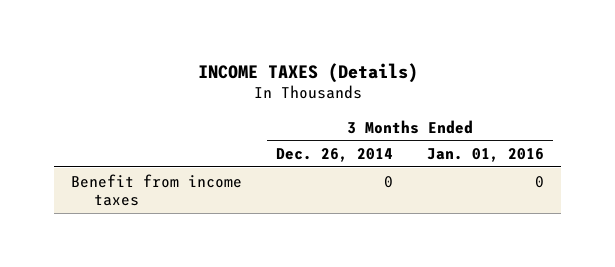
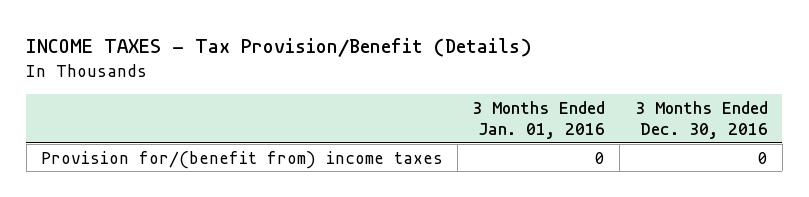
- INCOME TAXES (Details)
+ INCOME TAXES - Tax Provision/Benefit (Details)
- | 3 Months Ended Dec. 26, 2014 | 3 Months Ended Jan. 01, 2016
+ | 3 Months Ended Jan. 01, 2016 | 3 Months Ended Dec. 30, 2016
- Benefit from income taxes | 0 | 0
+ Provision for/(benefit from) income taxes | 0 | 0

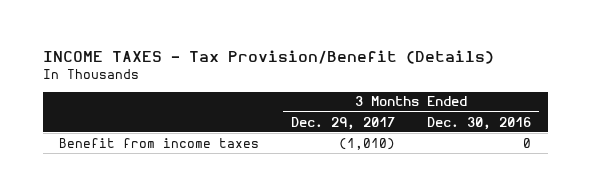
- | 3 Months Ended Jan. 01, 2016 | 3 Months Ended Dec. 30, 2016
+ | 3 Months Ended Dec. 29, 2017 | 3 Months Ended Dec. 30, 2016
- Provision for/(benefit from) income taxes | 0 | 0
+ Benefit from income taxes | (1,010) | 0

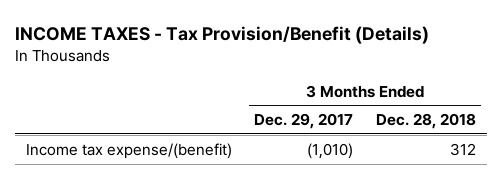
- | 3 Months Ended Dec. 29, 2017 | 3 Months Ended Dec. 30, 2016
+ | 3 Months Ended Dec. 29, 2017 | 3 Months Ended Dec. 28, 2018
- Benefit from income taxes | (1,010) | 0
+ Income tax expense/(benefit) | (1,010) | 312

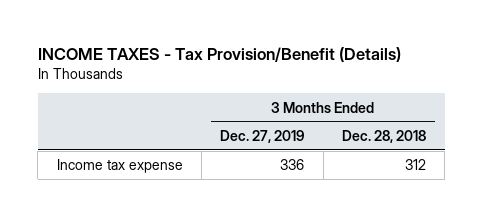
- | 3 Months Ended Dec. 29, 2017 | 3 Months Ended Dec. 28, 2018
+ | 3 Months Ended Dec. 27, 2019 | 3 Months Ended Dec. 28, 2018
- Income tax expense/(benefit) | (1,010) | 312
+ Income tax expense | 336 | 312

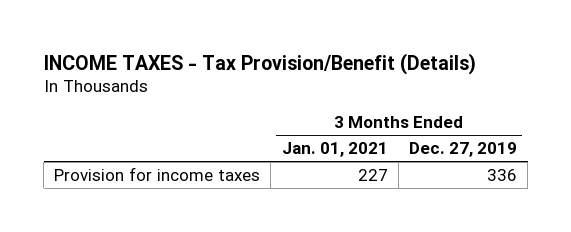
- | 3 Months Ended Dec. 27, 2019 | 3 Months Ended Dec. 28, 2018
+ | 3 Months Ended Jan. 01, 2021 | 3 Months Ended Dec. 27, 2019
- Income tax expense | 336 | 312
+ Provision for income taxes | 227 | 336

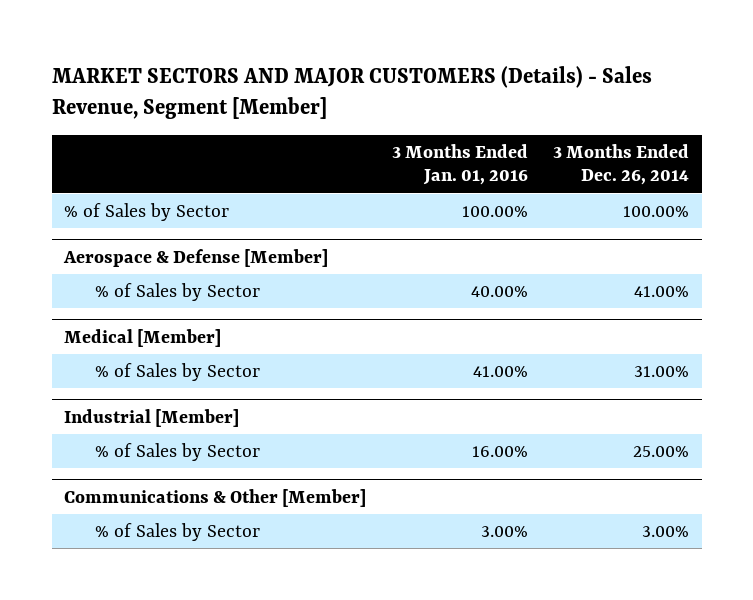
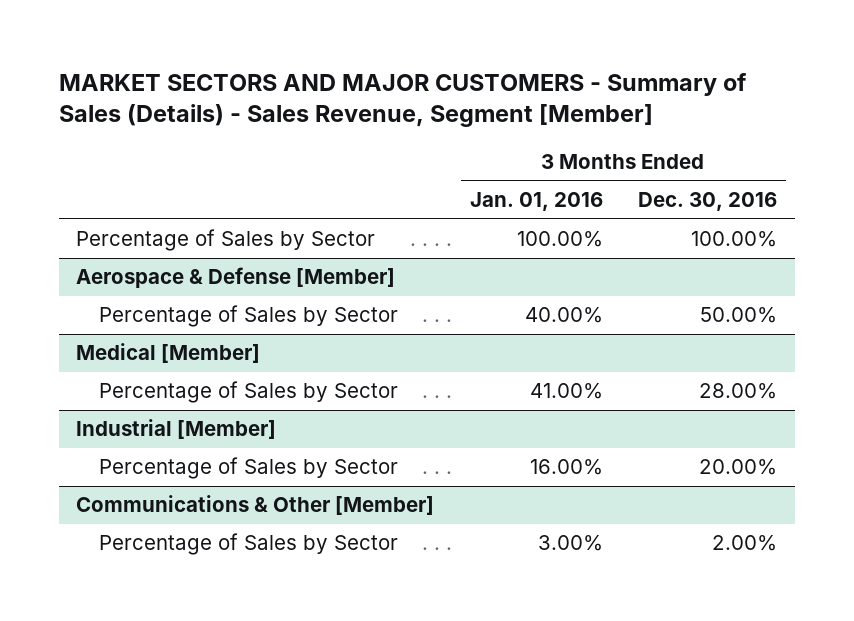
- MARKET SECTORS AND MAJOR CUSTOMERS (Details) - Sales Revenue, Segment [Member]
+ MARKET SECTORS AND MAJOR CUSTOMERS - Summary of Sales (Details) - Sales Revenue, Segment [Member]
- | 3 Months Ended Jan. 01, 2016 | 3 Months Ended Dec. 26, 2014
+ | 3 Months Ended Jan. 01, 2016 | 3 Months Ended Dec. 30, 2016
- % of Sales by Sector | 100.00% | 100.00%
+ Percentage of Sales by Sector | 100.00% | 100.00%
@ Aerospace & Defense [Member]
- % of Sales by Sector | 40.00% | 41.00%
+ Percentage of Sales by Sector | 40.00% | 50.00%
@ Medical [Member]
- % of Sales by Sector | 41.00% | 31.00%
+ Percentage of Sales by Sector | 41.00% | 28.00%
@ Industrial [Member]
- % of Sales by Sector | 16.00% | 25.00%
+ Percentage of Sales by Sector | 16.00% | 20.00%
@ Communications & Other [Member]
- % of Sales by Sector | 3.00% | 3.00%
+ Percentage of Sales by Sector | 3.00% | 2.00%

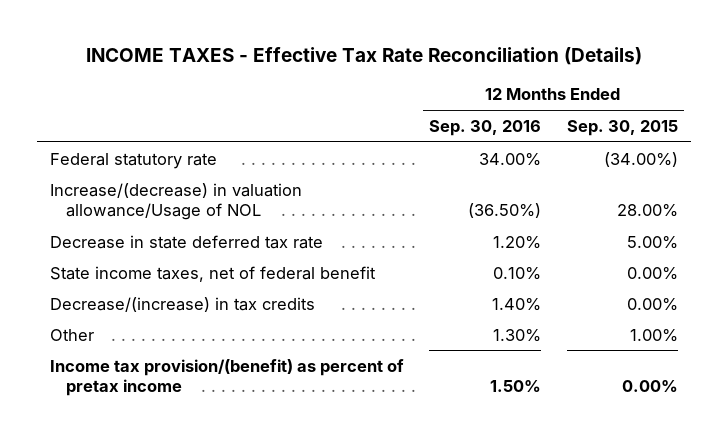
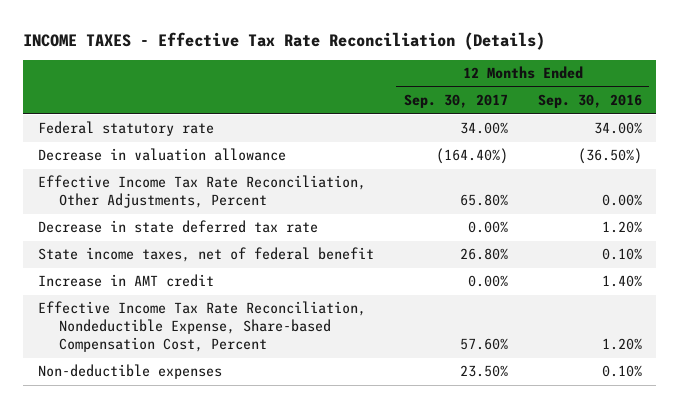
- | 12 Months Ended Sep. 30, 2016 | 12 Months Ended Sep. 30, 2015
+ | 12 Months Ended Sep. 30, 2017 | 12 Months Ended Sep. 30, 2016
- Increase/(decrease) in valuation allowance/Usage of NOL | (36.50%) | 28.00%
+ Decrease in valuation allowance | (164.40%) | (36.50%)
+ Effective Income Tax Rate Reconciliation, Other Adjustments, Percent | 65.80% | 0.00%
- Decrease/(increase) in tax credits | 1.40% | 0.00%
- Other | 1.30% | 1.00%
- Income tax provision/(benefit) as percent of pretax income | 1.50% | 0.00%
+ Increase in AMT credit | 0.00% | 1.40%
+ Effective Income Tax Rate Reconciliation, Nondeductible Expense, Share-based Compensation Cost, Percent | 57.60% | 1.20%
+ Non-deductible expenses | 23.50% | 0.10%

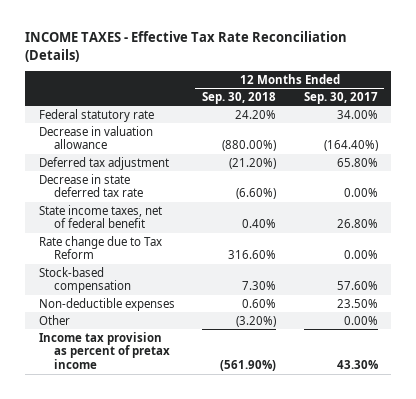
- | 12 Months Ended Sep. 30, 2017 | 12 Months Ended Sep. 30, 2016
+ | 12 Months Ended Sep. 30, 2018 | 12 Months Ended Sep. 30, 2017
- Effective Income Tax Rate Reconciliation, Other Adjustments, Percent | 65.80% | 0.00%
+ Deferred tax adjustment | (21.20%) | 65.80%
- Increase in AMT credit | 0.00% | 1.40%
- Effective Income Tax Rate Reconciliation, Nondeductible Expense, Share-based Compensation Cost, Percent | 57.60% | 1.20%
+ Rate change due to Tax Reform | 316.60% | 0.00%
+ Stock-based compensation | 7.30% | 57.60%
+ Other | (3.20%) | 0.00%
+ Income tax provision as percent of pretax income | (561.90%) | 43.30%

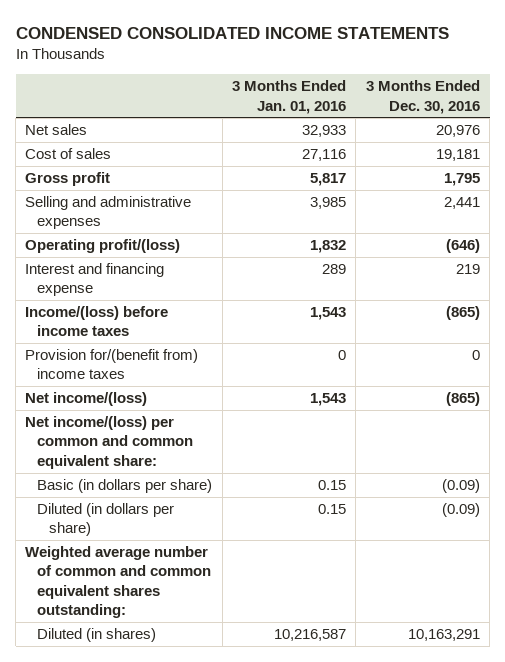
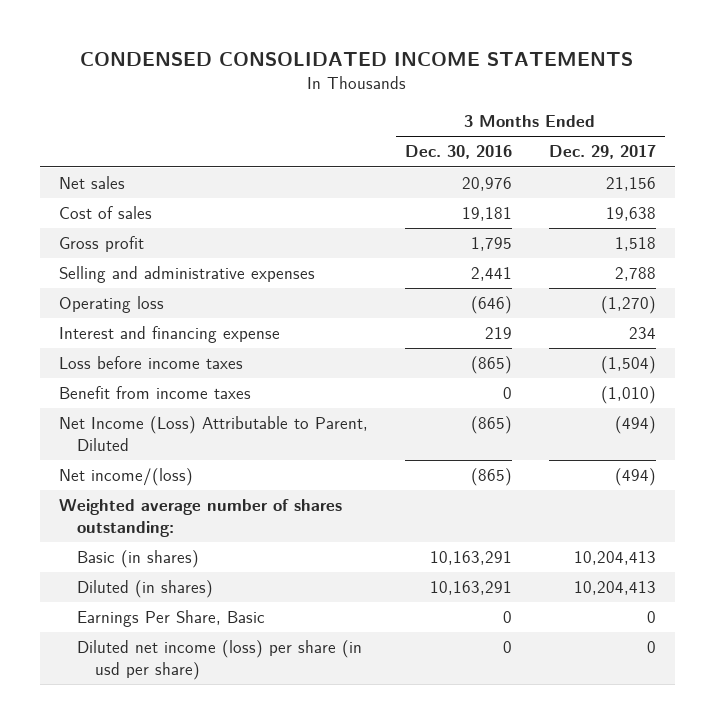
- | 3 Months Ended Jan. 01, 2016 | 3 Months Ended Dec. 30, 2016
+ | 3 Months Ended Dec. 30, 2016 | 3 Months Ended Dec. 29, 2017
- Operating profit/(loss) | 1,832 | (646)
+ Operating loss | (646) | (1,270)
- Income/(loss) before income taxes | 1,543 | (865)
- Provision for/(benefit from) income taxes | 0 | 0
+ Loss before income taxes | (865) | (1,504)
+ Benefit from income taxes | 0 | (1,010)
+ Net Income (Loss) Attributable to Parent, Diluted | (865) | (494)
- Net income/(loss) per common and common equivalent share:
- Basic (in dollars per share) | 0.15 | (0.09)
- Diluted (in dollars per share) | 0.15 | (0.09)
- Weighted average number of common and common equivalent shares outstanding:
+ Weighted average number of shares outstanding:
+ Basic (in shares) | 10,163,291 | 10,204,413
+ Earnings Per Share, Basic | 0 | 0
+ Diluted net income (loss) per share (in usd per share) | 0 | 0

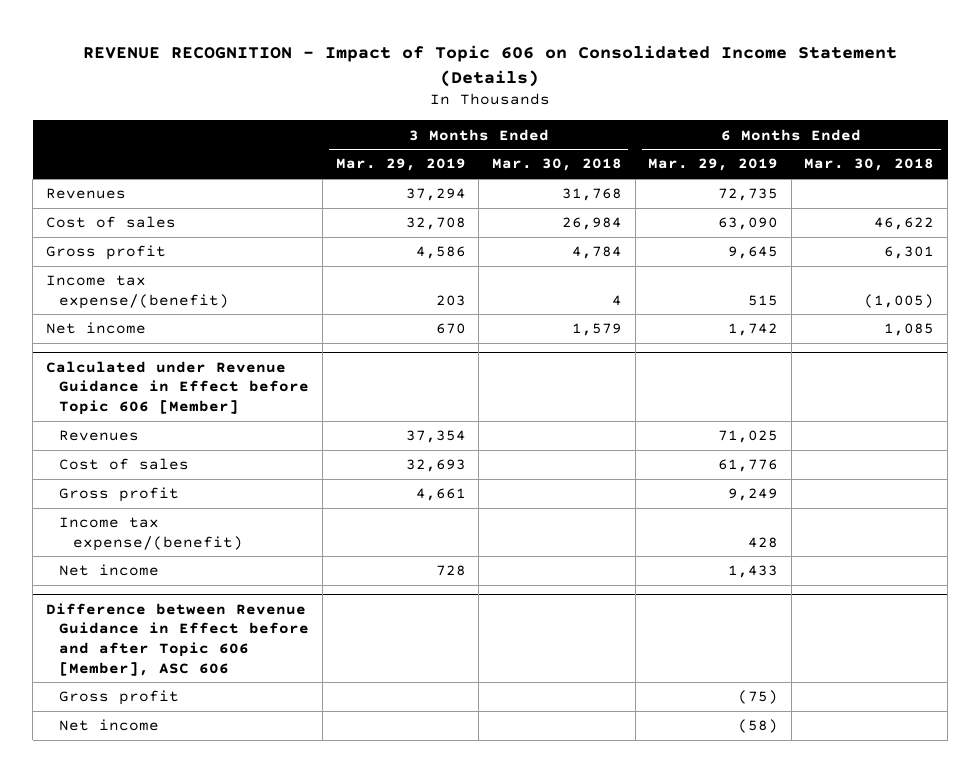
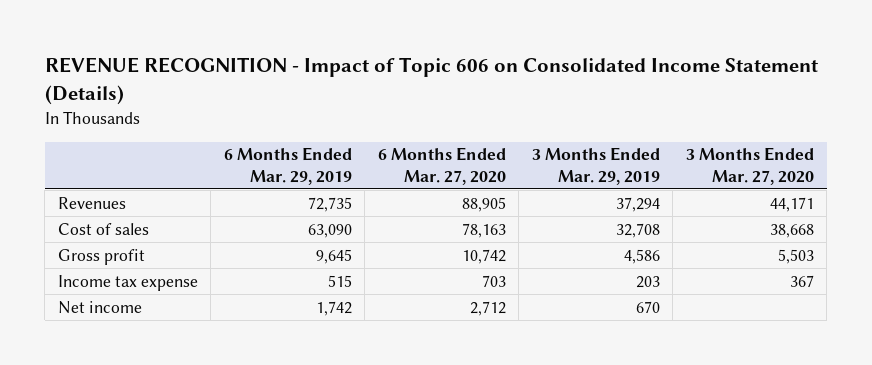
- | 3 Months Ended Mar. 29, 2019 | 3 Months Ended Mar. 30, 2018 | 6 Months Ended Mar. 29, 2019 | 6 Months Ended Mar. 30, 2018
+ | 6 Months Ended Mar. 29, 2019 | 6 Months Ended Mar. 27, 2020 | 3 Months Ended Mar. 29, 2019 | 3 Months Ended Mar. 27, 2020
- Income tax expense/(benefit) | 203 | 4 | 515 | (1,005)
+ Income tax expense | 515 | 703 | 203 | 367
- Calculated under Revenue Guidance in Effect before Topic 606 [Member]
- Revenues | 37,354 | | 71,025 |
- Cost of sales | 32,693 | | 61,776 |
- Gross profit | 4,661 | | 9,249 |
- Income tax expense/(benefit) | | | 428 |
- Net income | 728 | | 1,433 |
- Difference between Revenue Guidance in Effect before and after Topic 606 [Member], ASC 606
- Gross profit | | | (75) |
- Net income | | | (58) |

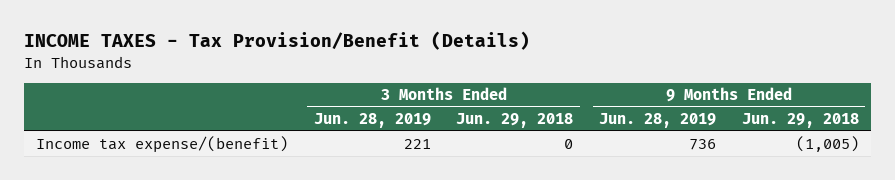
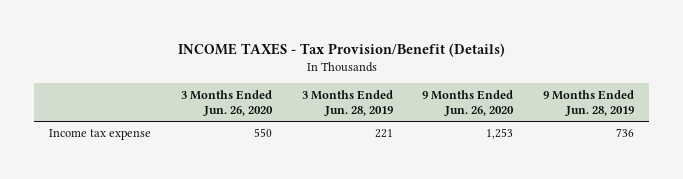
- | 3 Months Ended Jun. 28, 2019 | 3 Months Ended Jun. 29, 2018 | 9 Months Ended Jun. 28, 2019 | 9 Months Ended Jun. 29, 2018
+ | 3 Months Ended Jun. 26, 2020 | 3 Months Ended Jun. 28, 2019 | 9 Months Ended Jun. 26, 2020 | 9 Months Ended Jun. 28, 2019
- Income tax expense/(benefit) | 221 | 0 | 736 | (1,005)
+ Income tax expense | 550 | 221 | 1,253 | 736

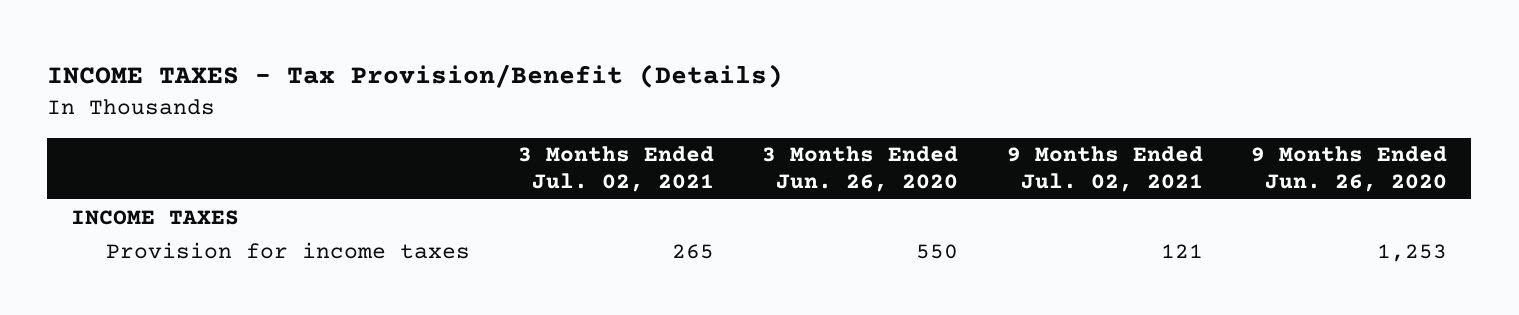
- | 3 Months Ended Jun. 26, 2020 | 3 Months Ended Jun. 28, 2019 | 9 Months Ended Jun. 26, 2020 | 9 Months Ended Jun. 28, 2019
+ | 3 Months Ended Jul. 02, 2021 | 3 Months Ended Jun. 26, 2020 | 9 Months Ended Jul. 02, 2021 | 9 Months Ended Jun. 26, 2020
- Income tax expense | 550 | 221 | 1,253 | 736
+ INCOME TAXES
+ Provision for income taxes | 265 | 550 | 121 | 1,253

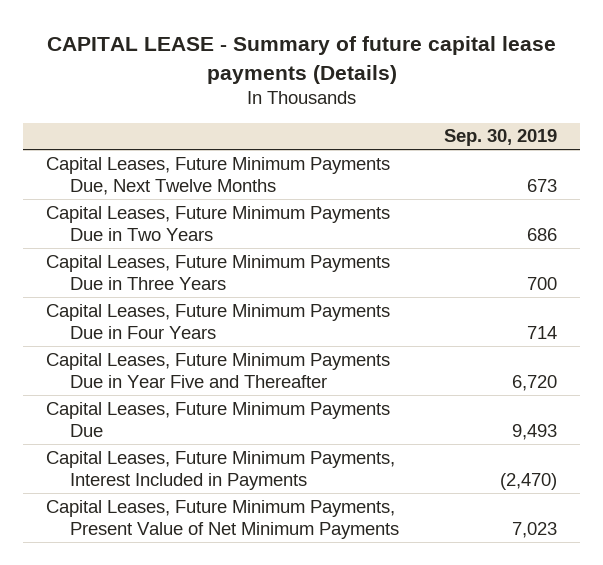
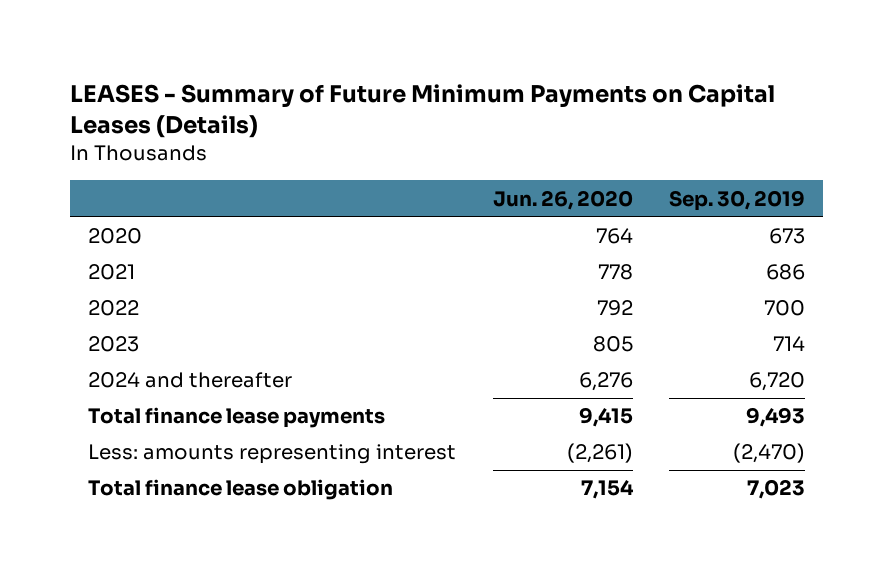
- CAPITAL LEASE - Summary of future capital lease payments (Details)
+ LEASES - Summary of Future Minimum Payments on Capital Leases (Details)
- | Sep. 30, 2019
+ | Jun. 26, 2020 | Sep. 30, 2019
- Capital Leases, Future Minimum Payments Due, Next Twelve Months | 673
- Capital Leases, Future Minimum Payments Due in Two Years | 686
- Capital Leases, Future Minimum Payments Due in Three Years | 700
- Capital Leases, Future Minimum Payments Due in Four Years | 714
- Capital Leases, Future Minimum Payments Due in Year Five and Thereafter | 6,720
- Capital Leases, Future Minimum Payments Due | 9,493
- Capital Leases, Future Minimum Payments, Interest Included in Payments | (2,470)
- Capital Leases, Future Minimum Payments, Present Value of Net Minimum Payments | 7,023
+ 2020 | 764 | 673
+ 2021 | 778 | 686
+ 2022 | 792 | 700
+ 2023 | 805 | 714
+ 2024 and thereafter | 6,276 | 6,720
+ Total finance lease payments | 9,415 | 9,493
+ Less: amounts representing interest | (2,261) | (2,470)
+ Total finance lease obligation | 7,154 | 7,023

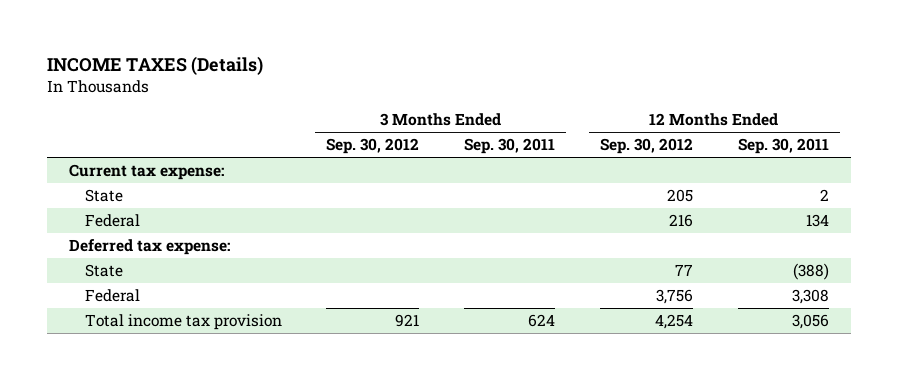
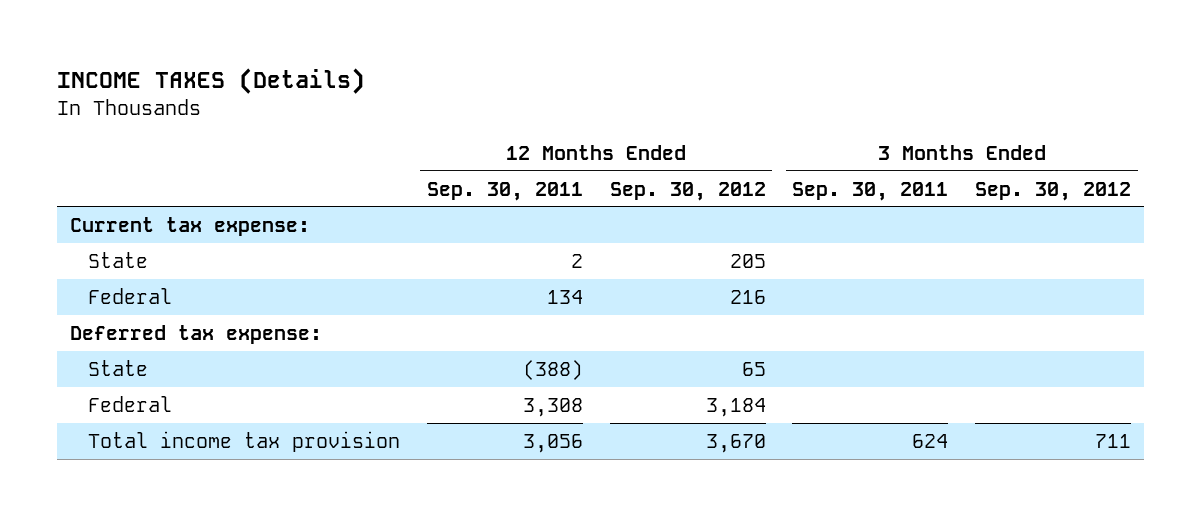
- | 3 Months Ended Sep. 30, 2012 | 3 Months Ended Sep. 30, 2011 | 12 Months Ended Sep. 30, 2012 | 12 Months Ended Sep. 30, 2011
+ | 12 Months Ended Sep. 30, 2011 | 12 Months Ended Sep. 30, 2012 | 3 Months Ended Sep. 30, 2011 | 3 Months Ended Sep. 30, 2012
- State | | | 77 | (388)
- Federal | | | 3,756 | 3,308
- Total income tax provision | 921 | 624 | 4,254 | 3,056
+ State | (388) | 65 | |
+ Federal | 3,308 | 3,184 | |
+ Total income tax provision | 3,056 | 3,670 | 624 | 711

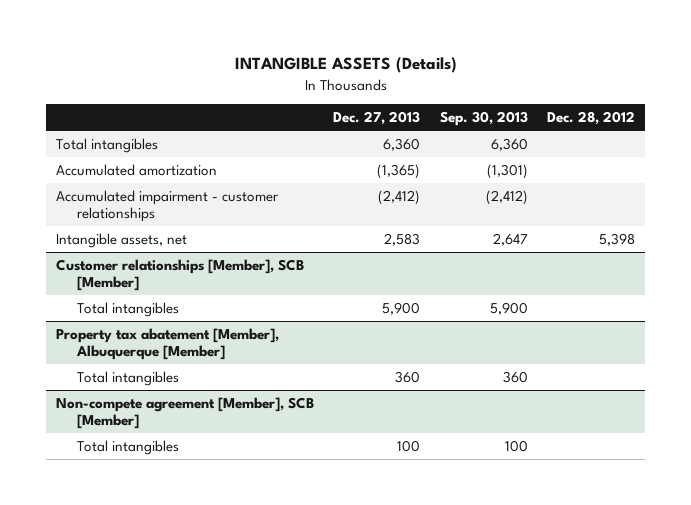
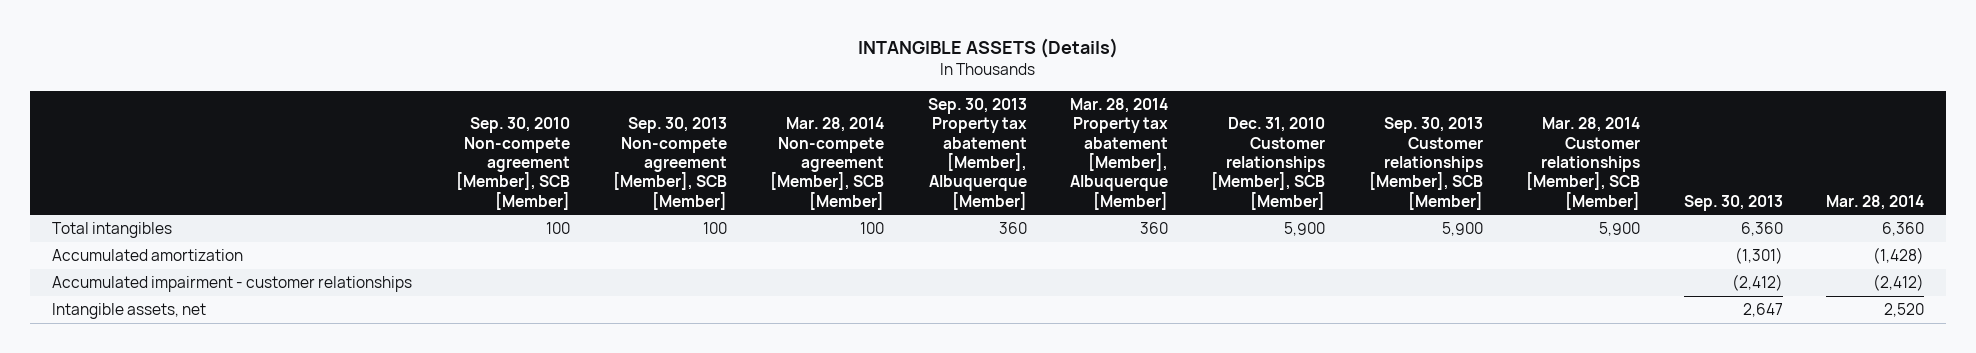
- | Dec. 27, 2013 | Sep. 30, 2013 | Dec. 28, 2012
+ | Sep. 30, 2010 Non-compete agreement [Member], SCB [Member] | Sep. 30, 2013 Non-compete agreement [Member], SCB [Member] | Mar. 28, 2014 Non-compete agreement [Member], SCB [Member] | Sep. 30, 2013 Property tax abatement [Member], Albuquerque [Member] | Mar. 28, 2014 Property tax abatement [Member], Albuquerque [Member] | Dec. 31, 2010 Customer relationships [Member], SCB [Member] | Sep. 30, 2013 Customer relationships [Member], SCB [Member] | Mar. 28, 2014 Customer relationships [Member], SCB [Member] | Sep. 30, 2013 | Mar. 28, 2014
- Customer relationships [Member], SCB [Member]
- Total intangibles | 5,900 | 5,900 |
- Property tax abatement [Member], Albuquerque [Member]
- Total intangibles | 360 | 360 |
- Non-compete agreement [Member], SCB [Member]
- Total intangibles | 100 | 100 |

